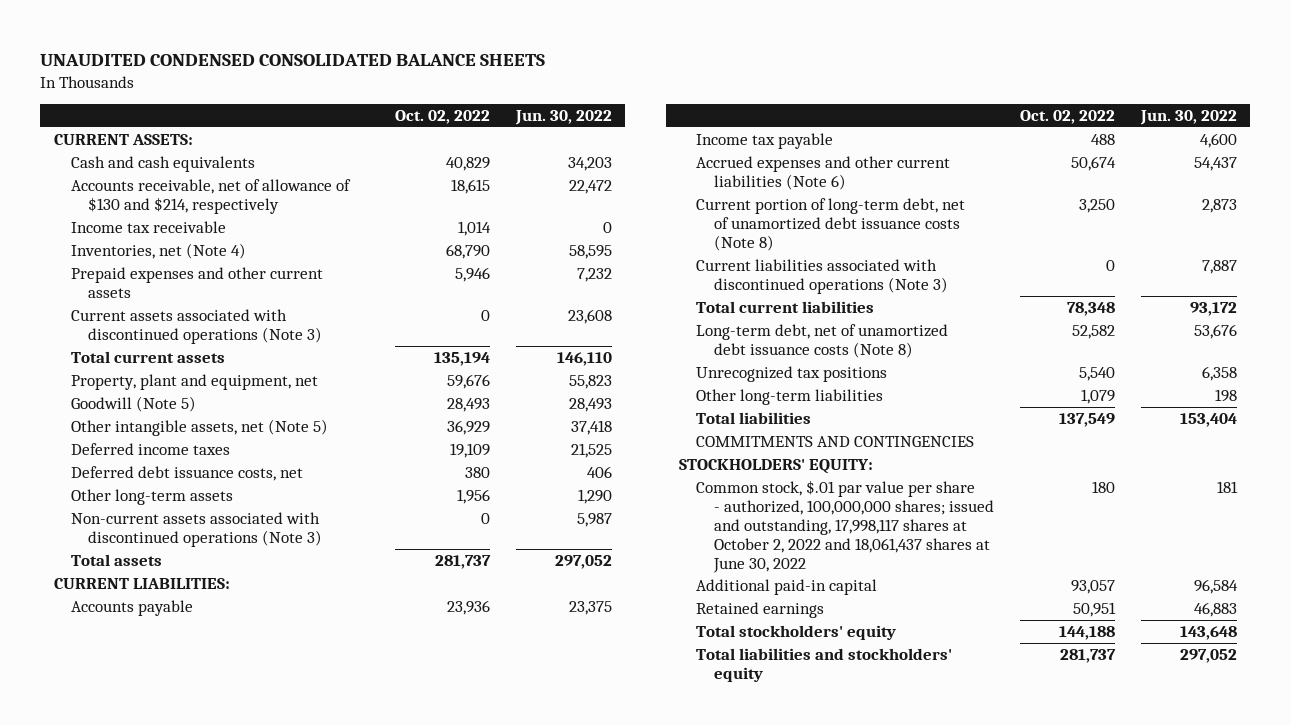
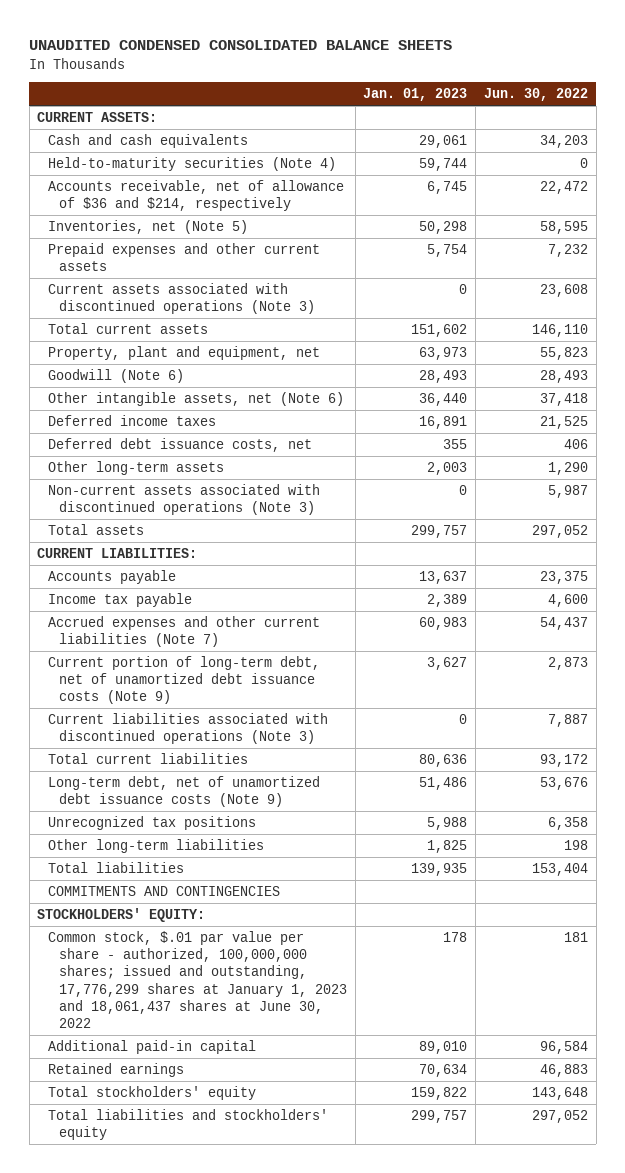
- | Oct. 02, 2022 | Jun. 30, 2022
+ | Jan. 01, 2023 | Jun. 30, 2022
- Accounts receivable, net of allowance of $130 and $214, respectively | 18,615 | 22,472
- Income tax receivable | 1,014 | 0
- Inventories, net (Note 4) | 68,790 | 58,595
+ Held-to-maturity securities (Note 4) | 59,744 | 0
+ Accounts receivable, net of allowance of $36 and $214, respectively | 6,745 | 22,472
+ Inventories, net (Note 5) | 50,298 | 58,595
- Goodwill (Note 5) | 28,493 | 28,493
- Other intangible assets, net (Note 5) | 36,929 | 37,418
+ Goodwill (Note 6) | 28,493 | 28,493
+ Other intangible assets, net (Note 6) | 36,440 | 37,418
- Accrued expenses and other current liabilities (Note 6) | 50,674 | 54,437
- Current portion of long-term debt, net of unamortized debt issuance costs (Note 8) | 3,250 | 2,873
+ Accrued expenses and other current liabilities (Note 7) | 60,983 | 54,437
+ Current portion of long-term debt, net of unamortized debt issuance costs (Note 9) | 3,627 | 2,873
- Long-term debt, net of unamortized debt issuance costs (Note 8) | 52,582 | 53,676
+ Long-term debt, net of unamortized debt issuance costs (Note 9) | 51,486 | 53,676
- Common stock, $.01 par value per share - authorized, 100,000,000 shares; issued and outstanding, 17,998,117 shares at October 2, 2022 and 18,061,437 shares at June 30, 2022 | 180 | 181
+ Common stock, $.01 par value per share - authorized, 100,000,000 shares; issued and outstanding, 17,776,299 shares at January 1, 2023 and 18,061,437 shares at June 30, 2022 | 178 | 181

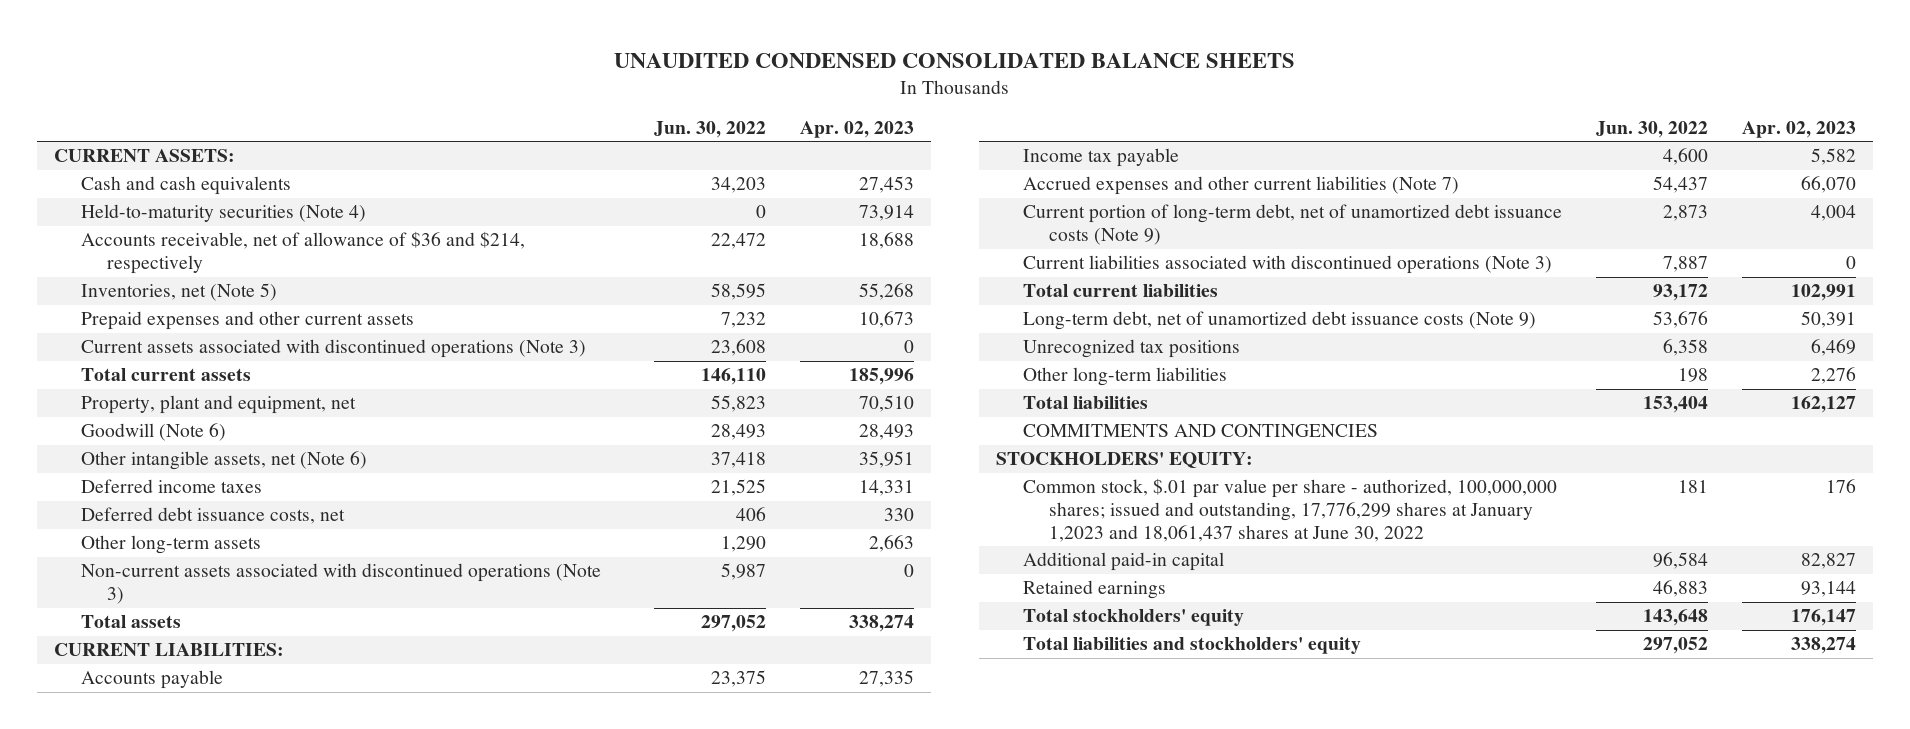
- | Jan. 01, 2023 | Jun. 30, 2022
+ | Jun. 30, 2022 | Apr. 02, 2023
- Common stock, $.01 par value per share - authorized, 100,000,000 shares; issued and outstanding, 17,776,299 shares at January 1, 2023 and 18,061,437 shares at June 30, 2022 | 178 | 181
+ Common stock, $.01 par value per share - authorized, 100,000,000 shares; issued and outstanding, 17,776,299 shares at January 1,2023 and 18,061,437 shares at June 30, 2022 | 181 | 176

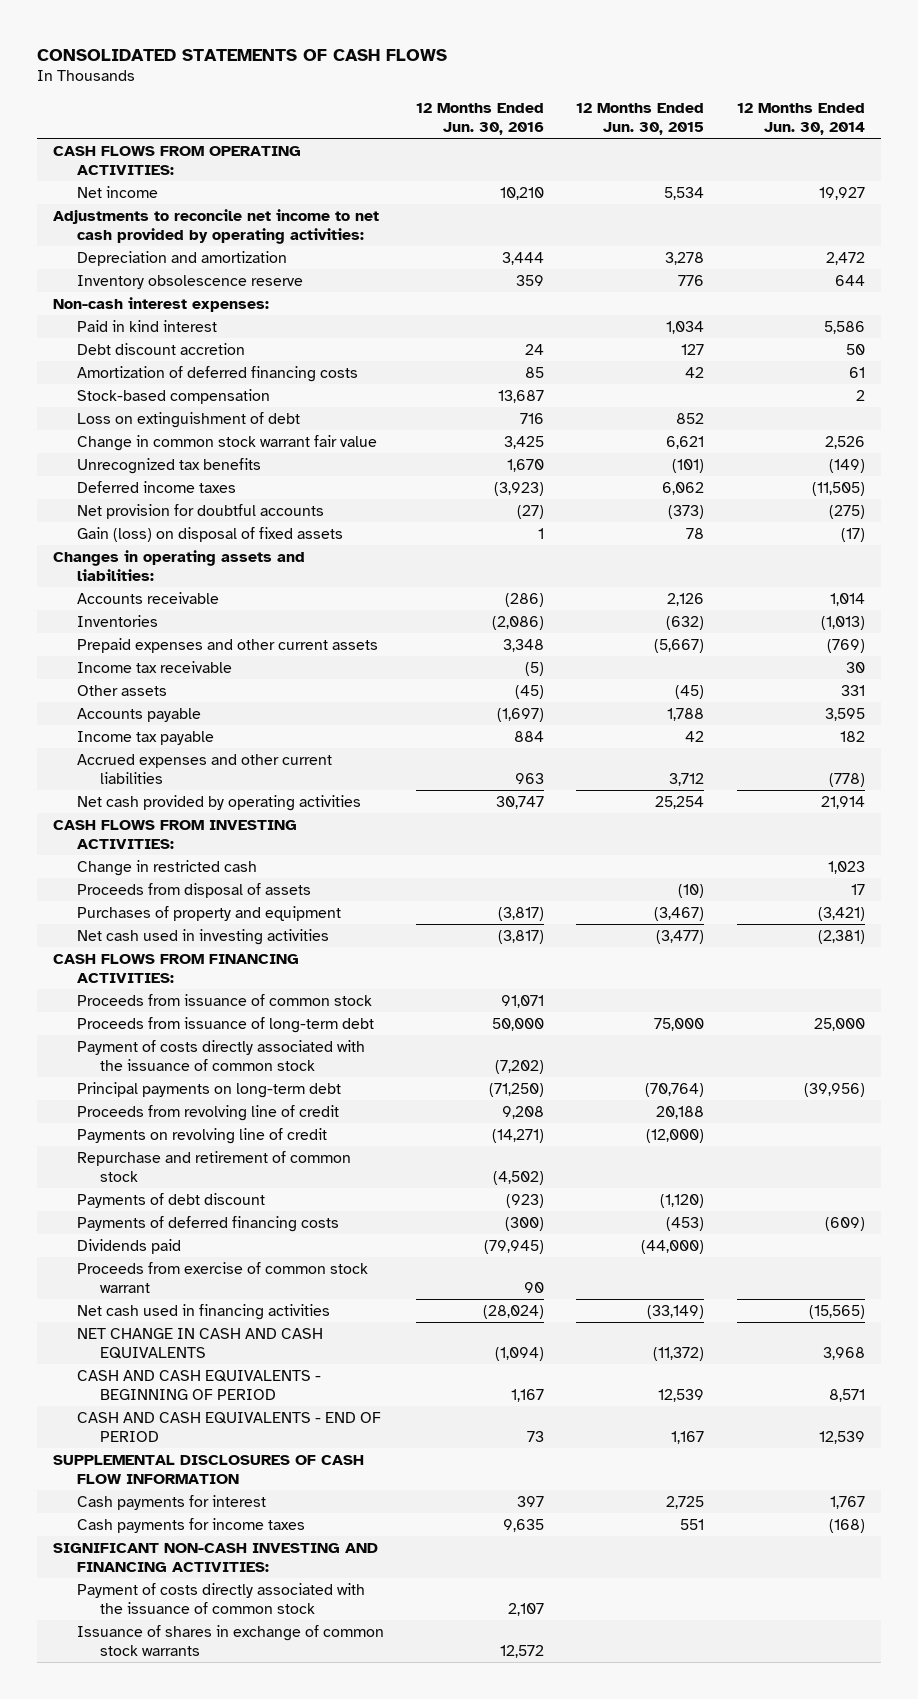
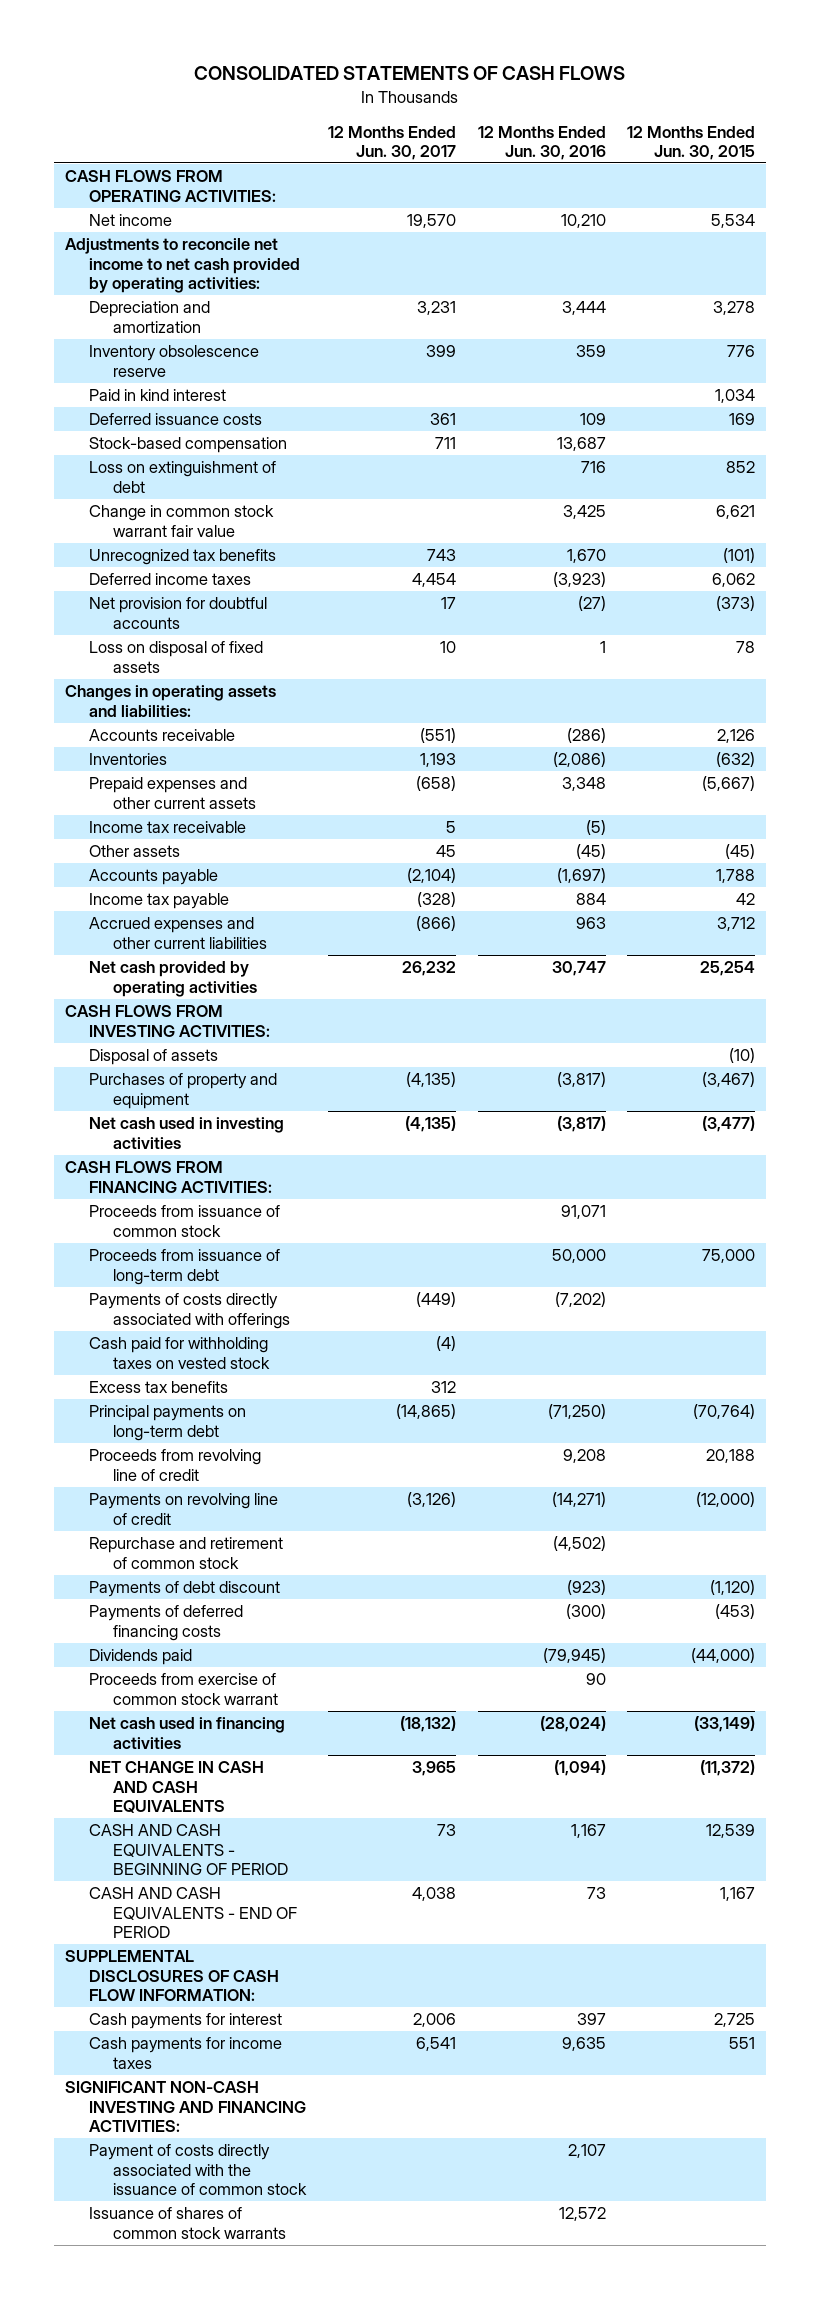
- | 12 Months Ended Jun. 30, 2016 | 12 Months Ended Jun. 30, 2015 | 12 Months Ended Jun. 30, 2014
+ | 12 Months Ended Jun. 30, 2017 | 12 Months Ended Jun. 30, 2016 | 12 Months Ended Jun. 30, 2015
- Non-cash interest expenses:
- Debt discount accretion | 24 | 127 | 50
- Amortization of deferred financing costs | 85 | 42 | 61
+ Deferred issuance costs | 361 | 109 | 169
- Gain (loss) on disposal of fixed assets | 1 | 78 | (17)
+ Loss on disposal of fixed assets | 10 | 1 | 78
- Change in restricted cash | | | 1,023
- Proceeds from disposal of assets | | (10) | 17
+ Disposal of assets | | | (10)
- Payment of costs directly associated with the issuance of common stock | (7,202) | |
+ Payments of costs directly associated with offerings | (449) | (7,202) |
+ Cash paid for withholding taxes on vested stock | (4) | |
+ Excess tax benefits | 312 | |
- SUPPLEMENTAL DISCLOSURES OF CASH FLOW INFORMATION
+ SUPPLEMENTAL DISCLOSURES OF CASH FLOW INFORMATION:
- Issuance of shares in exchange of common stock warrants | 12,572 | |
+ Issuance of shares of common stock warrants | | 12,572 |

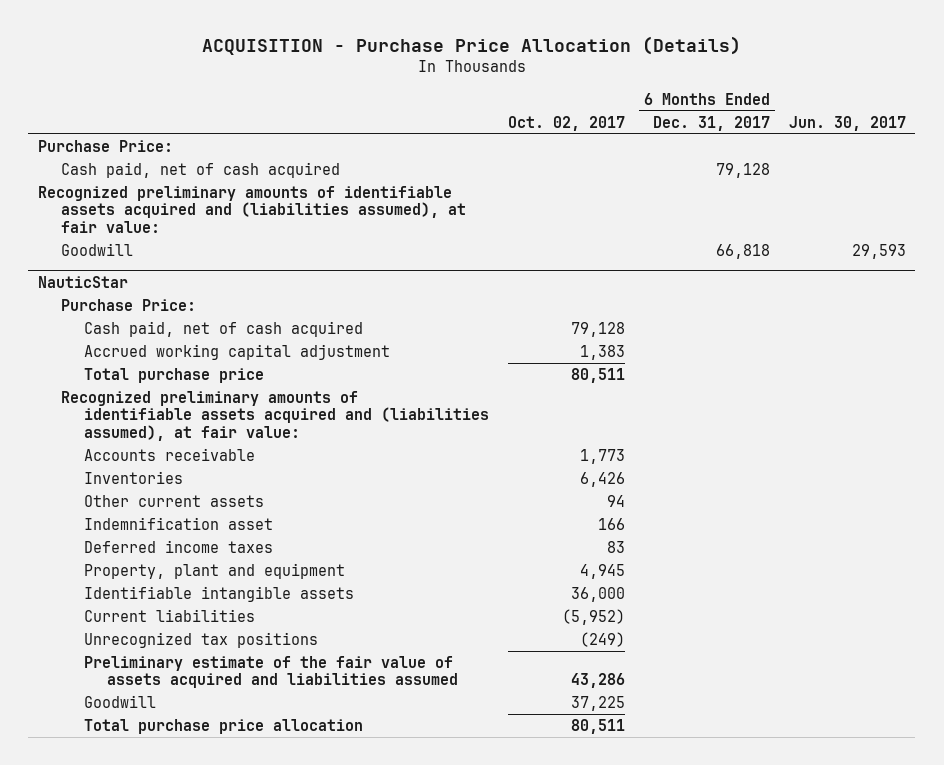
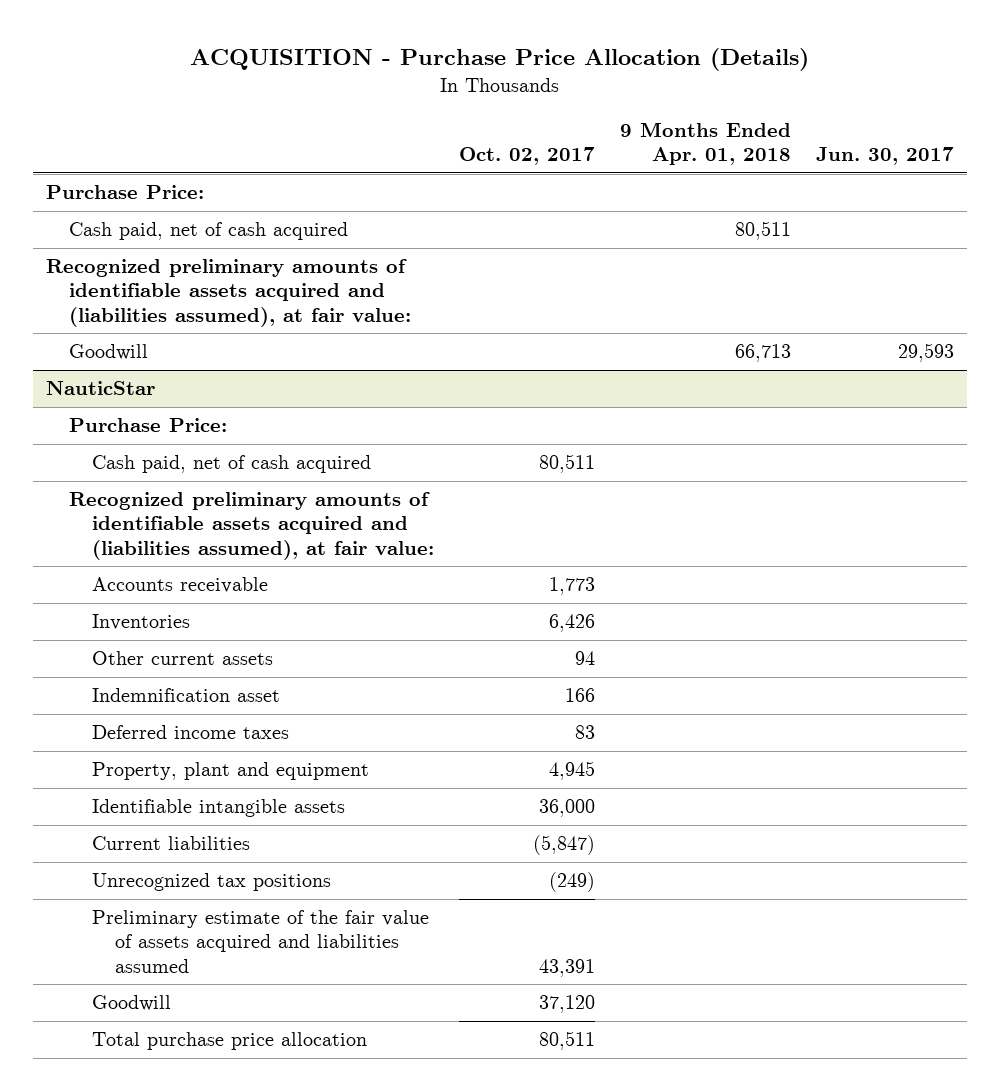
- | Oct. 02, 2017 | 6 Months Ended Dec. 31, 2017 | Jun. 30, 2017
+ | Oct. 02, 2017 | 9 Months Ended Apr. 01, 2018 | Jun. 30, 2017
@ NauticStar
- Cash paid, net of cash acquired | 79,128 | |
- Accrued working capital adjustment | 1,383 | |
- Total purchase price | 80,511 | |
+ Cash paid, net of cash acquired | 80,511 | |
- Current liabilities | (5,952) | |
+ Current liabilities | (5,847) | |
- Preliminary estimate of the fair value of assets acquired and liabilities assumed | 43,286 | |
- Goodwill | 37,225 | |
+ Preliminary estimate of the fair value of assets acquired and liabilities assumed | 43,391 | |
+ Goodwill | 37,120 | |

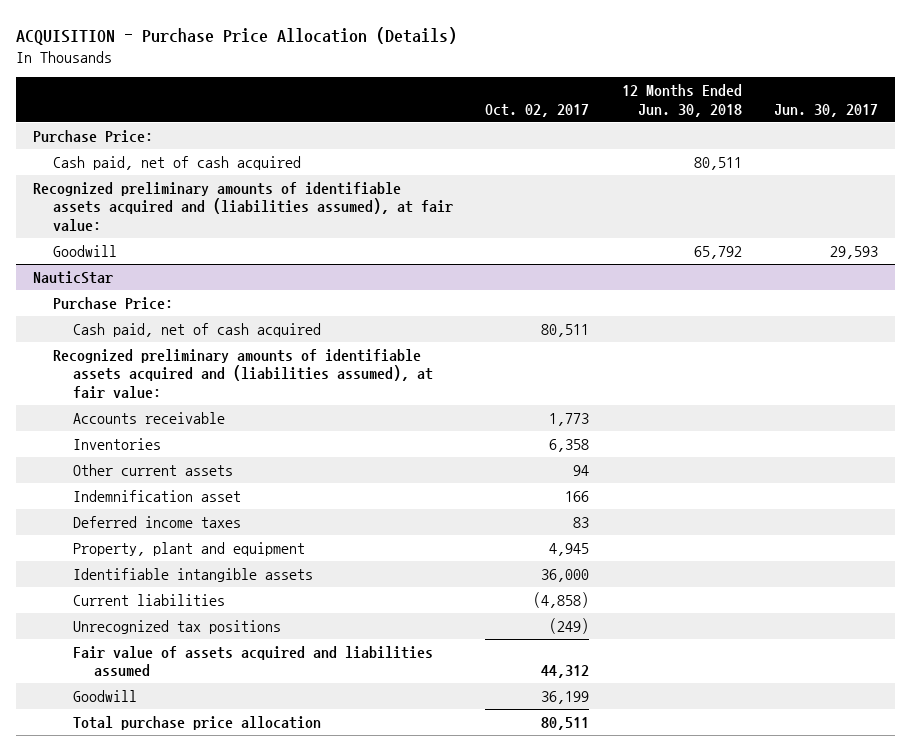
- | Oct. 02, 2017 | 9 Months Ended Apr. 01, 2018 | Jun. 30, 2017
+ | Oct. 02, 2017 | 12 Months Ended Jun. 30, 2018 | Jun. 30, 2017
@ NauticStar
- Inventories | 6,426 | |
+ Inventories | 6,358 | |
- Current liabilities | (5,847) | |
+ Current liabilities | (4,858) | |
- Preliminary estimate of the fair value of assets acquired and liabilities assumed | 43,391 | |
- Goodwill | 37,120 | |
+ Fair value of assets acquired and liabilities assumed | 44,312 | |
+ Goodwill | 36,199 | |

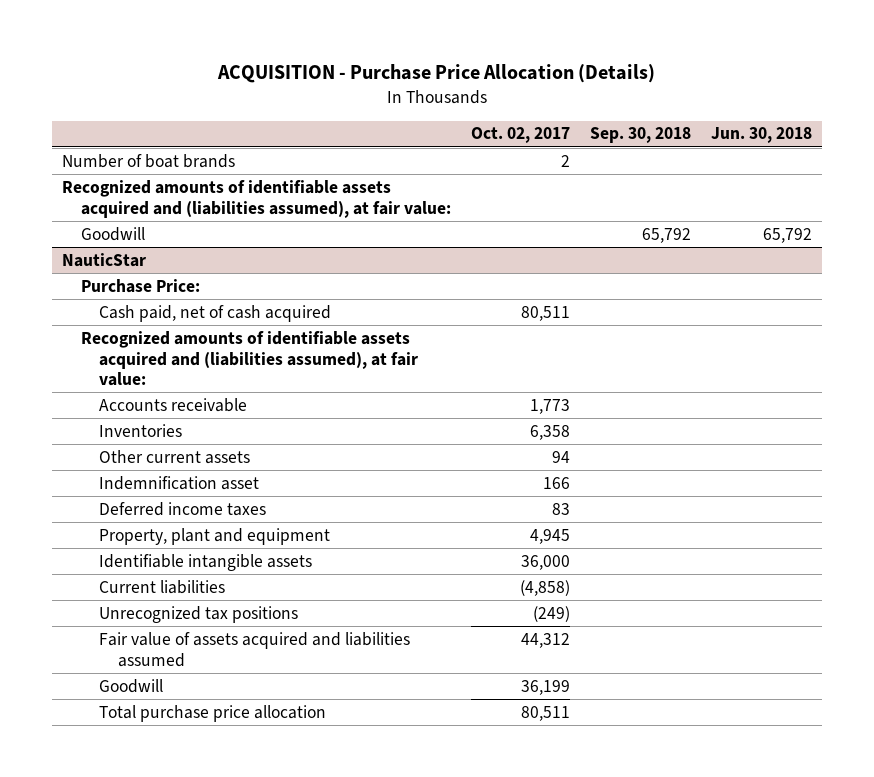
- | Oct. 02, 2017 | 12 Months Ended Jun. 30, 2018 | Jun. 30, 2017
+ | Oct. 02, 2017 | Sep. 30, 2018 | Jun. 30, 2018
- Purchase Price:
- Cash paid, net of cash acquired | | 80,511 |
- Recognized preliminary amounts of identifiable assets acquired and (liabilities assumed), at fair value:
+ Number of boat brands | 2 | |
+ Recognized amounts of identifiable assets acquired and (liabilities assumed), at fair value:
@ NauticStar
- Recognized preliminary amounts of identifiable assets acquired and (liabilities assumed), at fair value:
+ Recognized amounts of identifiable assets acquired and (liabilities assumed), at fair value:

